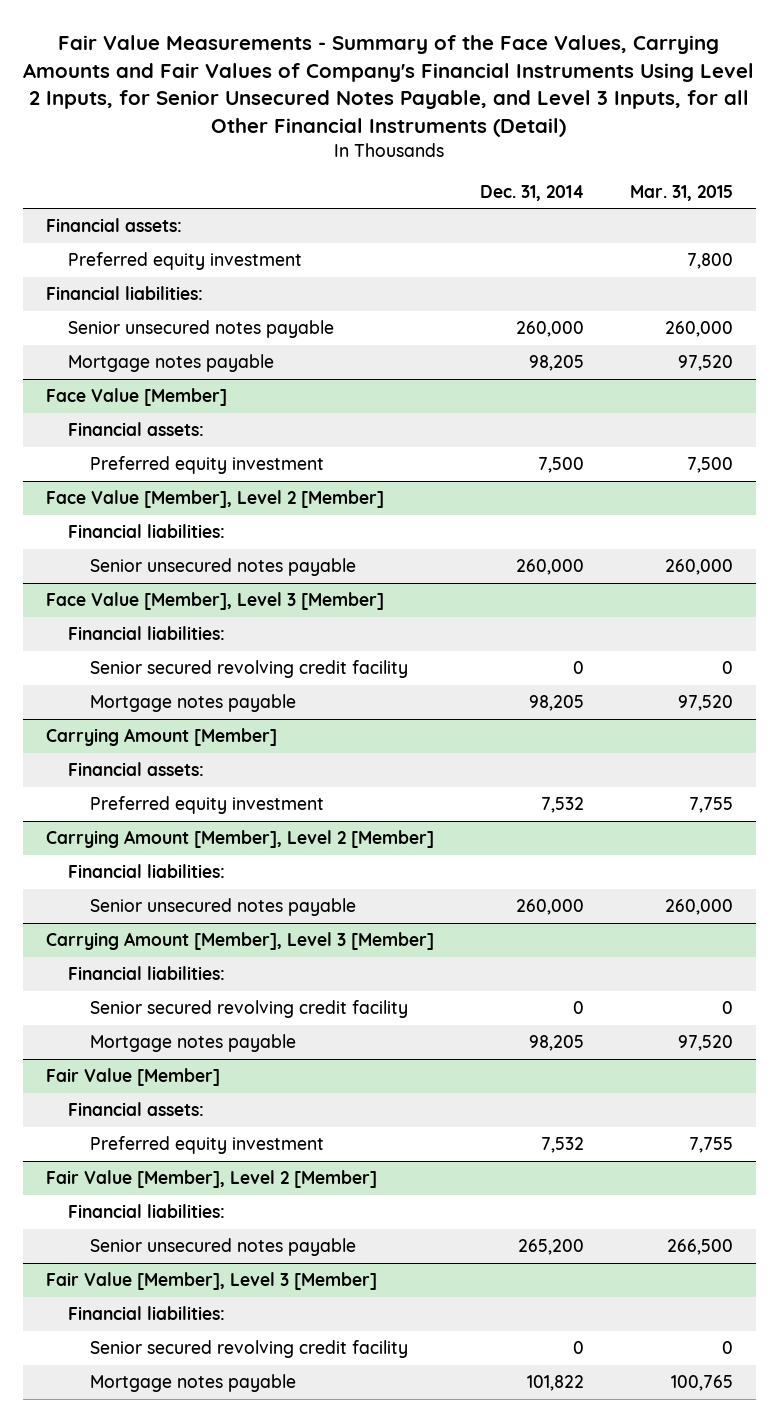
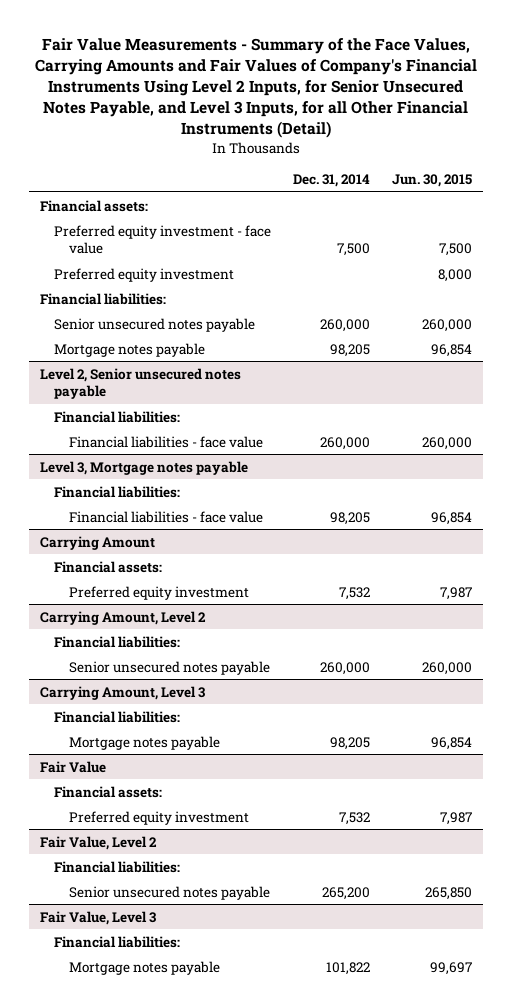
- | Dec. 31, 2014 | Mar. 31, 2015
+ | Dec. 31, 2014 | Jun. 30, 2015
+ Preferred equity investment - face value | 7,500 | 7,500
- Face Value [Member]
- Financial assets:
- Preferred equity investment | 7,500 | 7,500
- Face Value [Member], Level 2 [Member]
+ Level 2, Senior unsecured notes payable
- Senior unsecured notes payable | 260,000 | 260,000
- Face Value [Member], Level 3 [Member]
+ Financial liabilities - face value | 260,000 | 260,000
+ Level 3, Mortgage notes payable
- Senior secured revolving credit facility | 0 | 0
- Mortgage notes payable | 98,205 | 97,520
- Carrying Amount [Member]
+ Financial liabilities - face value | 98,205 | 96,854
+ Carrying Amount
- Carrying Amount [Member], Level 2 [Member]
+ Carrying Amount, Level 2
- Carrying Amount [Member], Level 3 [Member]
+ Carrying Amount, Level 3
- Senior secured revolving credit facility | 0 | 0
- Fair Value [Member]
+ Fair Value
- Fair Value [Member], Level 2 [Member]
+ Fair Value, Level 2
- Fair Value [Member], Level 3 [Member]
+ Fair Value, Level 3
- Senior secured revolving credit facility | 0 | 0

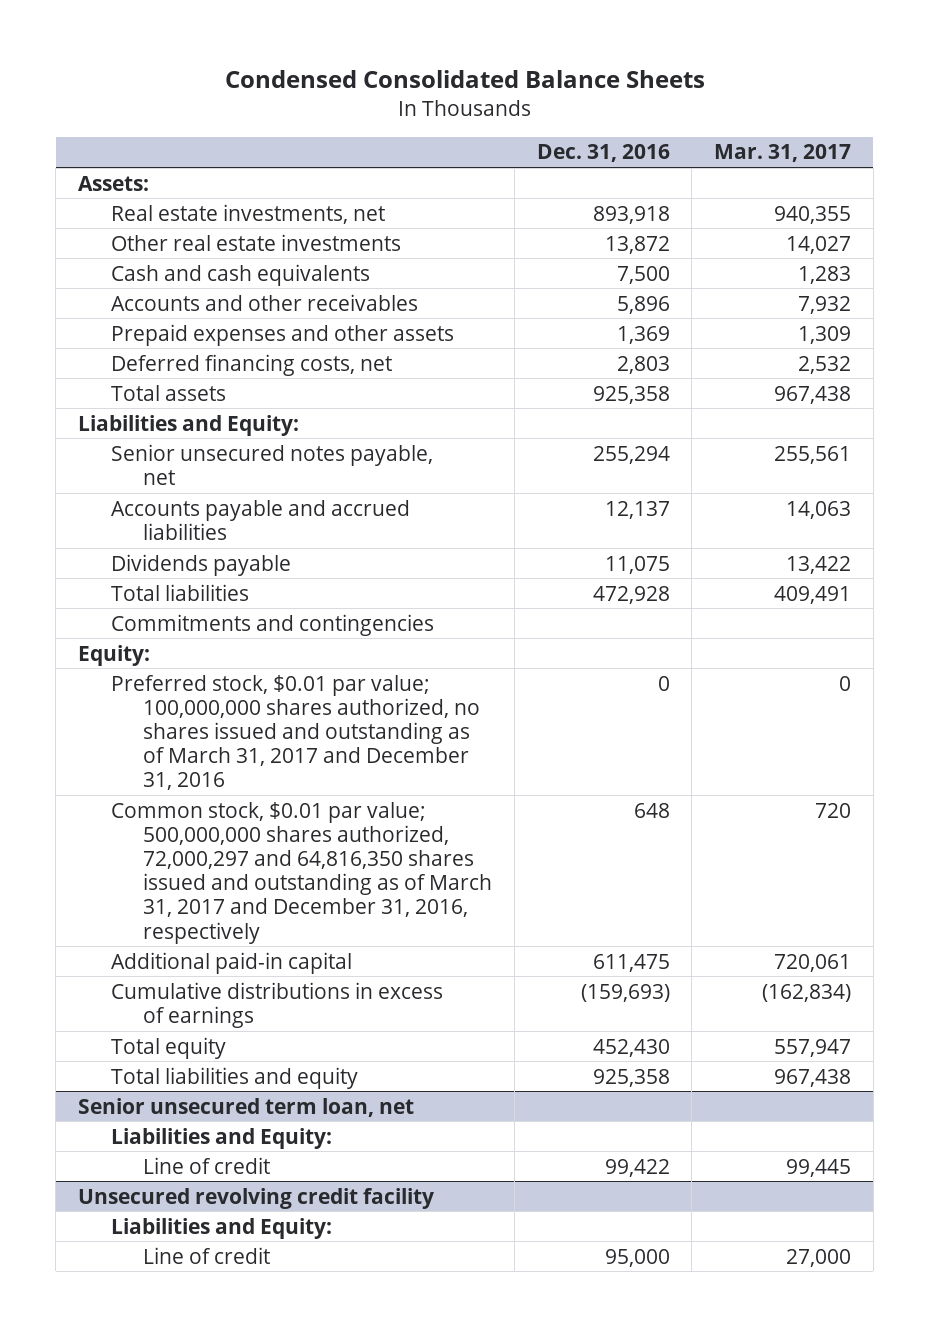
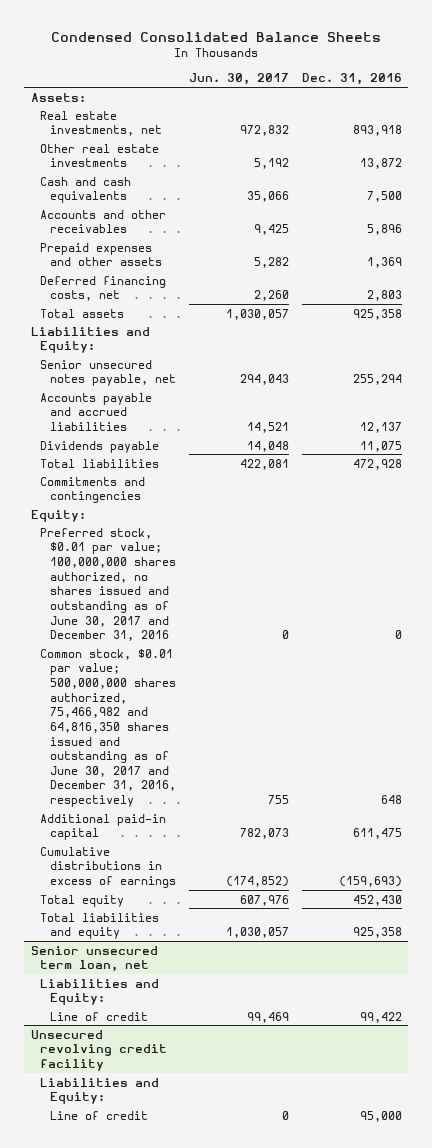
- | Dec. 31, 2016 | Mar. 31, 2017
+ | Jun. 30, 2017 | Dec. 31, 2016
- Preferred stock, $0.01 par value; 100,000,000 shares authorized, no shares issued and outstanding as of March 31, 2017 and December 31, 2016 | 0 | 0
- Common stock, $0.01 par value; 500,000,000 shares authorized, 72,000,297 and 64,816,350 shares issued and outstanding as of March 31, 2017 and December 31, 2016, respectively | 648 | 720
+ Preferred stock, $0.01 par value; 100,000,000 shares authorized, no shares issued and outstanding as of June 30, 2017 and December 31, 2016 | 0 | 0
+ Common stock, $0.01 par value; 500,000,000 shares authorized, 75,466,982 and 64,816,350 shares issued and outstanding as of June 30, 2017 and December 31, 2016, respectively | 755 | 648

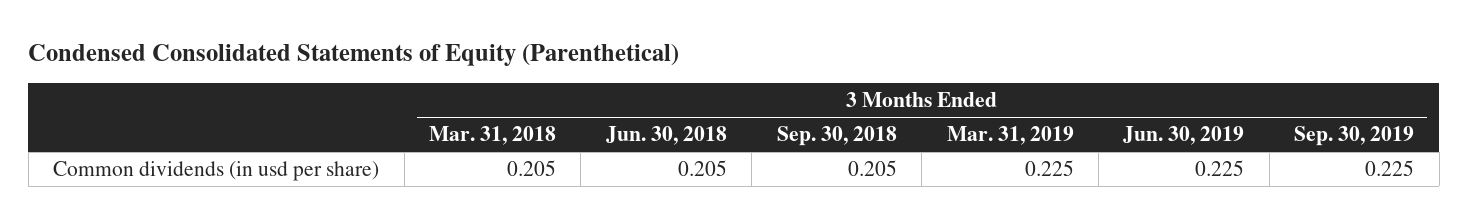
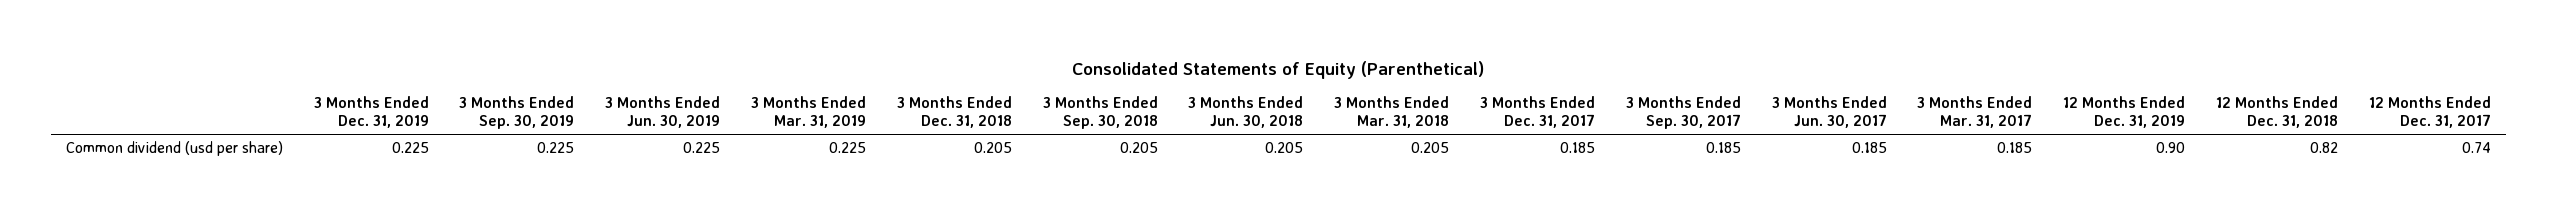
- Condensed Consolidated Statements of Equity (Parenthetical)
+ Consolidated Statements of Equity (Parenthetical)
- | 3 Months Ended Mar. 31, 2018 | 3 Months Ended Jun. 30, 2018 | 3 Months Ended Sep. 30, 2018 | 3 Months Ended Mar. 31, 2019 | 3 Months Ended Jun. 30, 2019 | 3 Months Ended Sep. 30, 2019
+ | 3 Months Ended Dec. 31, 2019 | 3 Months Ended Sep. 30, 2019 | 3 Months Ended Jun. 30, 2019 | 3 Months Ended Mar. 31, 2019 | 3 Months Ended Dec. 31, 2018 | 3 Months Ended Sep. 30, 2018 | 3 Months Ended Jun. 30, 2018 | 3 Months Ended Mar. 31, 2018 | 3 Months Ended Dec. 31, 2017 | 3 Months Ended Sep. 30, 2017 | 3 Months Ended Jun. 30, 2017 | 3 Months Ended Mar. 31, 2017 | 12 Months Ended Dec. 31, 2019 | 12 Months Ended Dec. 31, 2018 | 12 Months Ended Dec. 31, 2017
- Common dividends (in usd per share) | 0.205 | 0.205 | 0.205 | 0.225 | 0.225 | 0.225
+ Common dividend (usd per share) | 0.225 | 0.225 | 0.225 | 0.225 | 0.205 | 0.205 | 0.205 | 0.205 | 0.185 | 0.185 | 0.185 | 0.185 | 0.90 | 0.82 | 0.74

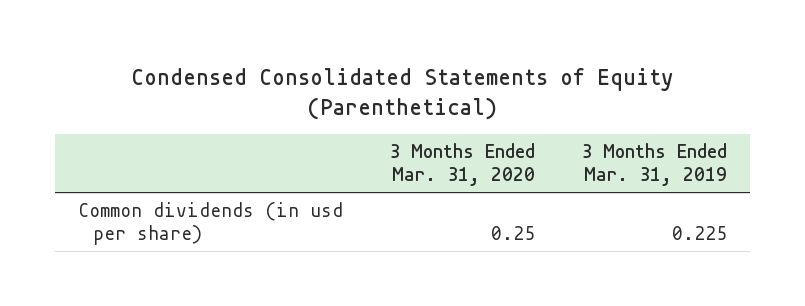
- Consolidated Statements of Equity (Parenthetical)
+ Condensed Consolidated Statements of Equity (Parenthetical)
- | 3 Months Ended Dec. 31, 2019 | 3 Months Ended Sep. 30, 2019 | 3 Months Ended Jun. 30, 2019 | 3 Months Ended Mar. 31, 2019 | 3 Months Ended Dec. 31, 2018 | 3 Months Ended Sep. 30, 2018 | 3 Months Ended Jun. 30, 2018 | 3 Months Ended Mar. 31, 2018 | 3 Months Ended Dec. 31, 2017 | 3 Months Ended Sep. 30, 2017 | 3 Months Ended Jun. 30, 2017 | 3 Months Ended Mar. 31, 2017 | 12 Months Ended Dec. 31, 2019 | 12 Months Ended Dec. 31, 2018 | 12 Months Ended Dec. 31, 2017
+ | 3 Months Ended Mar. 31, 2020 | 3 Months Ended Mar. 31, 2019
- Common dividend (usd per share) | 0.225 | 0.225 | 0.225 | 0.225 | 0.205 | 0.205 | 0.205 | 0.205 | 0.185 | 0.185 | 0.185 | 0.185 | 0.90 | 0.82 | 0.74
+ Common dividends (in usd per share) | 0.25 | 0.225

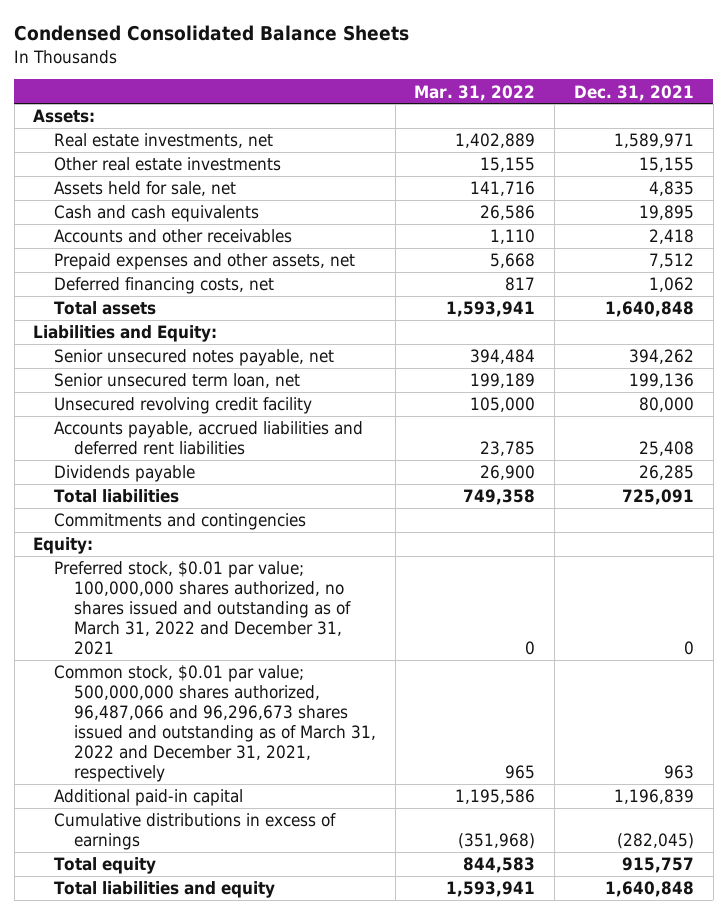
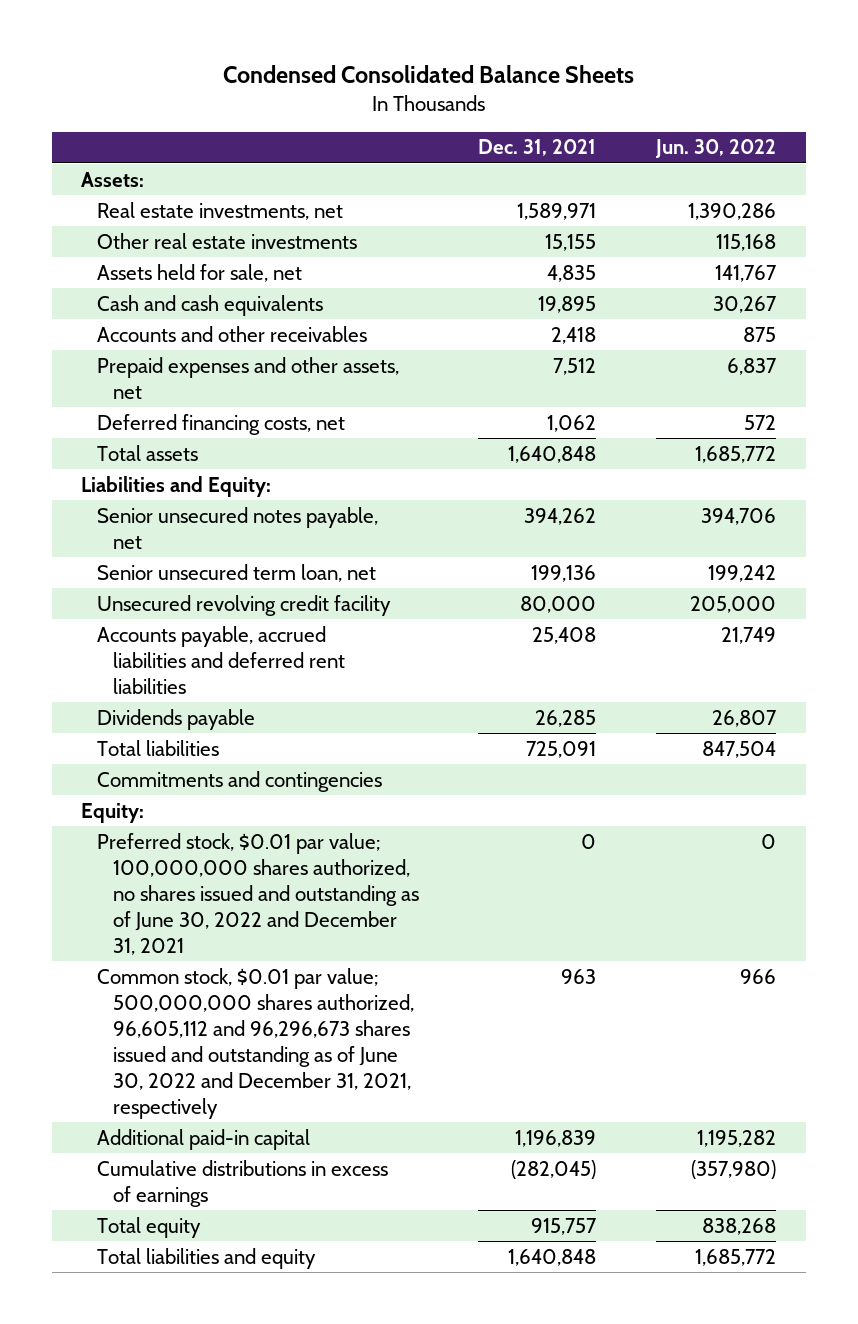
- | Mar. 31, 2022 | Dec. 31, 2021
+ | Dec. 31, 2021 | Jun. 30, 2022
- Preferred stock, $0.01 par value; 100,000,000 shares authorized, no shares issued and outstanding as of March 31, 2022 and December 31, 2021 | 0 | 0
- Common stock, $0.01 par value; 500,000,000 shares authorized, 96,487,066 and 96,296,673 shares issued and outstanding as of March 31, 2022 and December 31, 2021, respectively | 965 | 963
+ Preferred stock, $0.01 par value; 100,000,000 shares authorized, no shares issued and outstanding as of June 30, 2022 and December 31, 2021 | 0 | 0
+ Common stock, $0.01 par value; 500,000,000 shares authorized, 96,605,112 and 96,296,673 shares issued and outstanding as of June 30, 2022 and December 31, 2021, respectively | 963 | 966

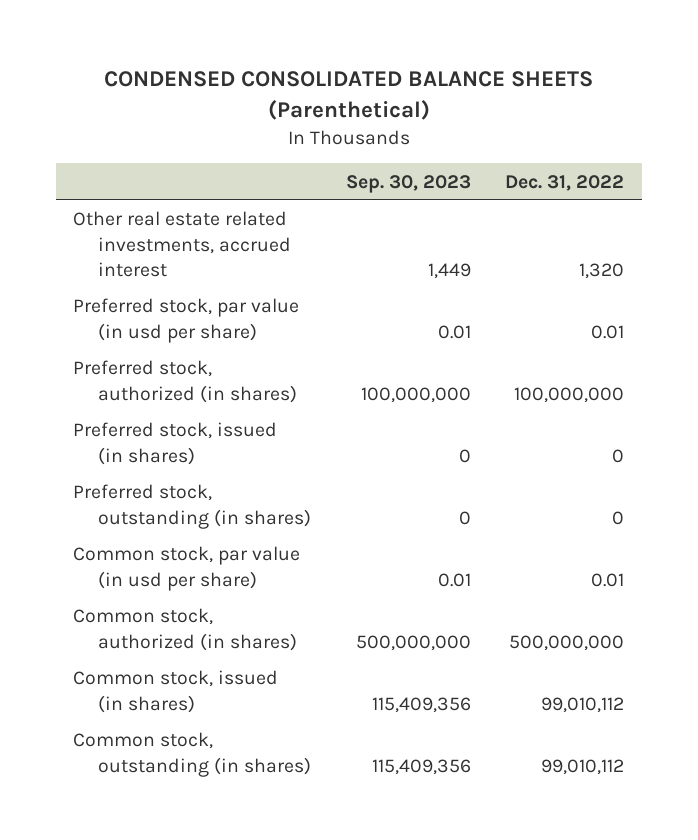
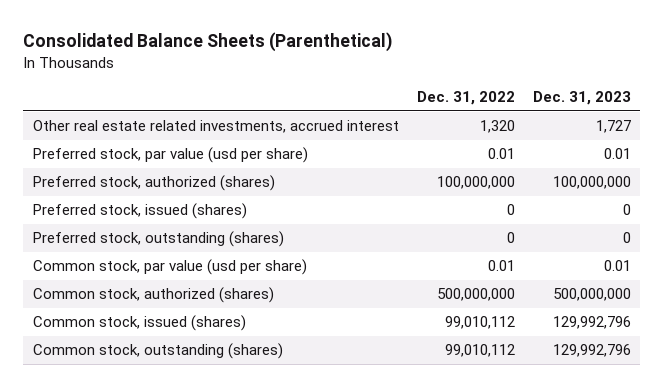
- CONDENSED CONSOLIDATED BALANCE SHEETS (Parenthetical)
+ Consolidated Balance Sheets (Parenthetical)
- | Sep. 30, 2023 | Dec. 31, 2022
+ | Dec. 31, 2022 | Dec. 31, 2023
- Preferred stock, par value (in usd per share) | 0.01 | 0.01
- Preferred stock, authorized (in shares) | 100,000,000 | 100,000,000
- Preferred stock, issued (in shares) | 0 | 0
- Preferred stock, outstanding (in shares) | 0 | 0
- Common stock, par value (in usd per share) | 0.01 | 0.01
- Common stock, authorized (in shares) | 500,000,000 | 500,000,000
- Common stock, issued (in shares) | 115,409,356 | 99,010,112
- Common stock, outstanding (in shares) | 115,409,356 | 99,010,112
+ Preferred stock, par value (usd per share) | 0.01 | 0.01
+ Preferred stock, authorized (shares) | 100,000,000 | 100,000,000
+ Preferred stock, issued (shares) | 0 | 0
+ Preferred stock, outstanding (shares) | 0 | 0
+ Common stock, par value (usd per share) | 0.01 | 0.01
+ Common stock, authorized (shares) | 500,000,000 | 500,000,000
+ Common stock, issued (shares) | 99,010,112 | 129,992,796
+ Common stock, outstanding (shares) | 99,010,112 | 129,992,796

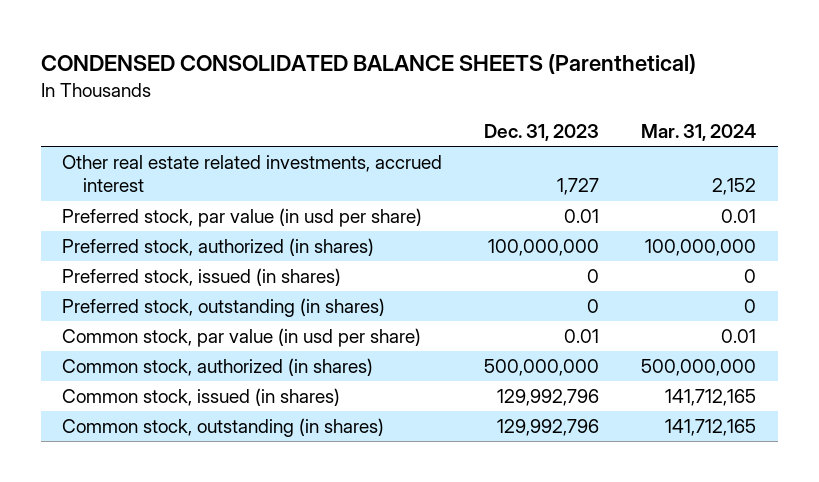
- Consolidated Balance Sheets (Parenthetical)
+ CONDENSED CONSOLIDATED BALANCE SHEETS (Parenthetical)
- | Dec. 31, 2022 | Dec. 31, 2023
+ | Dec. 31, 2023 | Mar. 31, 2024
- Preferred stock, par value (usd per share) | 0.01 | 0.01
- Preferred stock, authorized (shares) | 100,000,000 | 100,000,000
- Preferred stock, issued (shares) | 0 | 0
- Preferred stock, outstanding (shares) | 0 | 0
- Common stock, par value (usd per share) | 0.01 | 0.01
- Common stock, authorized (shares) | 500,000,000 | 500,000,000
- Common stock, issued (shares) | 99,010,112 | 129,992,796
- Common stock, outstanding (shares) | 99,010,112 | 129,992,796
+ Preferred stock, par value (in usd per share) | 0.01 | 0.01
+ Preferred stock, authorized (in shares) | 100,000,000 | 100,000,000
+ Preferred stock, issued (in shares) | 0 | 0
+ Preferred stock, outstanding (in shares) | 0 | 0
+ Common stock, par value (in usd per share) | 0.01 | 0.01
+ Common stock, authorized (in shares) | 500,000,000 | 500,000,000
+ Common stock, issued (in shares) | 129,992,796 | 141,712,165
+ Common stock, outstanding (in shares) | 129,992,796 | 141,712,165

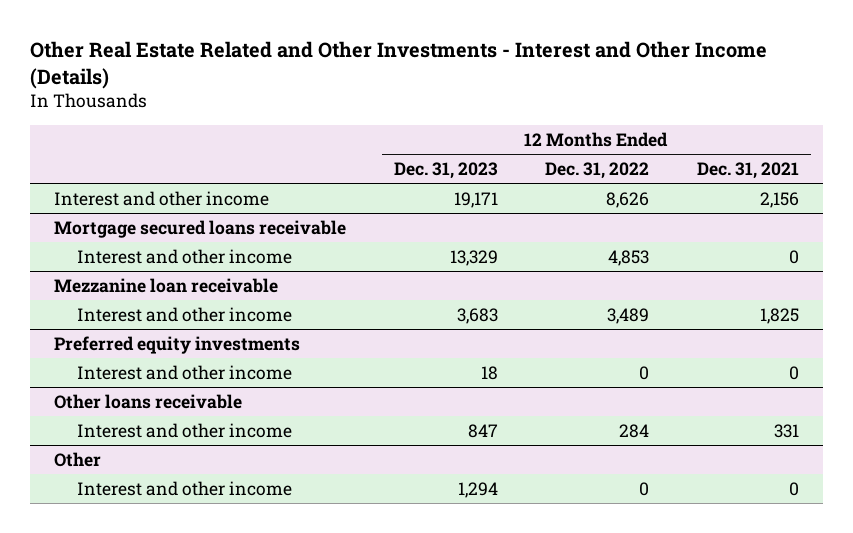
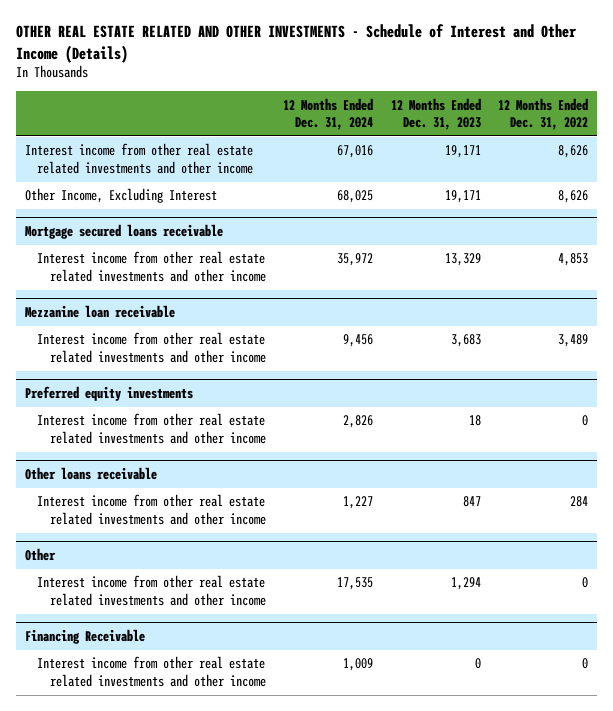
- Other Real Estate Related and Other Investments - Interest and Other Income (Details)
+ OTHER REAL ESTATE RELATED AND OTHER INVESTMENTS - Schedule of Interest and Other Income (Details)
- | 12 Months Ended Dec. 31, 2023 | 12 Months Ended Dec. 31, 2022 | 12 Months Ended Dec. 31, 2021
+ | 12 Months Ended Dec. 31, 2024 | 12 Months Ended Dec. 31, 2023 | 12 Months Ended Dec. 31, 2022
- Interest and other income | 19,171 | 8,626 | 2,156
+ Interest income from other real estate related investments and other income | 67,016 | 19,171 | 8,626
+ Other Income, Excluding Interest | 68,025 | 19,171 | 8,626
@ Mortgage secured loans receivable
- Interest and other income | 13,329 | 4,853 | 0
+ Interest income from other real estate related investments and other income | 35,972 | 13,329 | 4,853
@ Mezzanine loan receivable
- Interest and other income | 3,683 | 3,489 | 1,825
+ Interest income from other real estate related investments and other income | 9,456 | 3,683 | 3,489
@ Preferred equity investments
- Interest and other income | 18 | 0 | 0
+ Interest income from other real estate related investments and other income | 2,826 | 18 | 0
@ Other loans receivable
- Interest and other income | 847 | 284 | 331
+ Interest income from other real estate related investments and other income | 1,227 | 847 | 284
@ Other
- Interest and other income | 1,294 | 0 | 0
+ Interest income from other real estate related investments and other income | 17,535 | 1,294 | 0
+ Financing Receivable
+ Interest income from other real estate related investments and other income | 1,009 | 0 | 0

